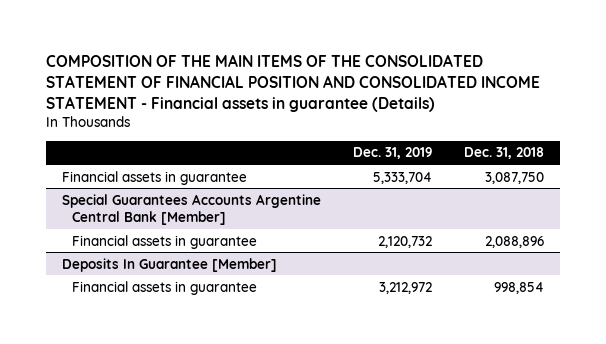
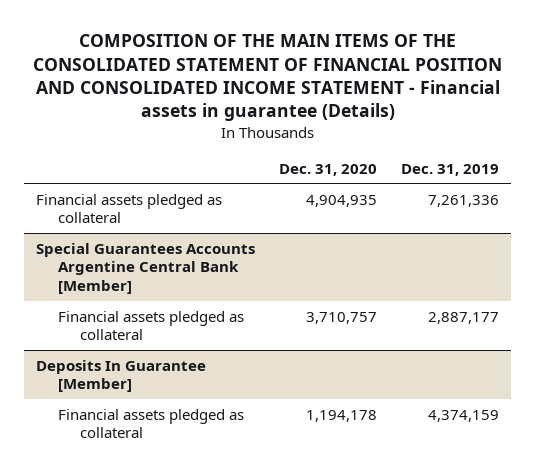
- | Dec. 31, 2019 | Dec. 31, 2018
+ | Dec. 31, 2020 | Dec. 31, 2019
- Financial assets in guarantee | 5,333,704 | 3,087,750
+ Financial assets pledged as collateral | 4,904,935 | 7,261,336
@ Special Guarantees Accounts Argentine Central Bank [Member]
- Financial assets in guarantee | 2,120,732 | 2,088,896
+ Financial assets pledged as collateral | 3,710,757 | 2,887,177
@ Deposits In Guarantee [Member]
- Financial assets in guarantee | 3,212,972 | 998,854
+ Financial assets pledged as collateral | 1,194,178 | 4,374,159

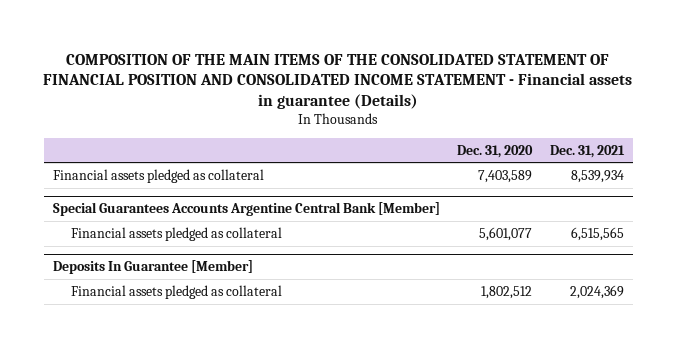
- | Dec. 31, 2020 | Dec. 31, 2019
+ | Dec. 31, 2020 | Dec. 31, 2021
- Financial assets pledged as collateral | 4,904,935 | 7,261,336
+ Financial assets pledged as collateral | 7,403,589 | 8,539,934
@ Special Guarantees Accounts Argentine Central Bank [Member]
- Financial assets pledged as collateral | 3,710,757 | 2,887,177
+ Financial assets pledged as collateral | 5,601,077 | 6,515,565
@ Deposits In Guarantee [Member]
- Financial assets pledged as collateral | 1,194,178 | 4,374,159
+ Financial assets pledged as collateral | 1,802,512 | 2,024,369

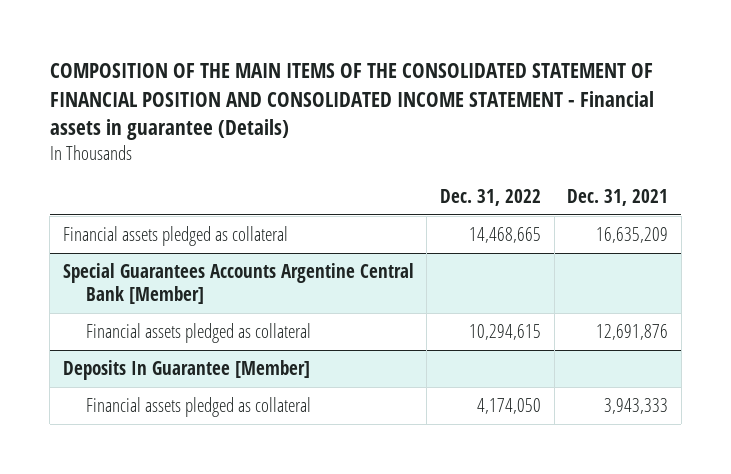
- | Dec. 31, 2020 | Dec. 31, 2021
+ | Dec. 31, 2022 | Dec. 31, 2021
- Financial assets pledged as collateral | 7,403,589 | 8,539,934
+ Financial assets pledged as collateral | 14,468,665 | 16,635,209
@ Special Guarantees Accounts Argentine Central Bank [Member]
- Financial assets pledged as collateral | 5,601,077 | 6,515,565
+ Financial assets pledged as collateral | 10,294,615 | 12,691,876
@ Deposits In Guarantee [Member]
- Financial assets pledged as collateral | 1,802,512 | 2,024,369
+ Financial assets pledged as collateral | 4,174,050 | 3,943,333

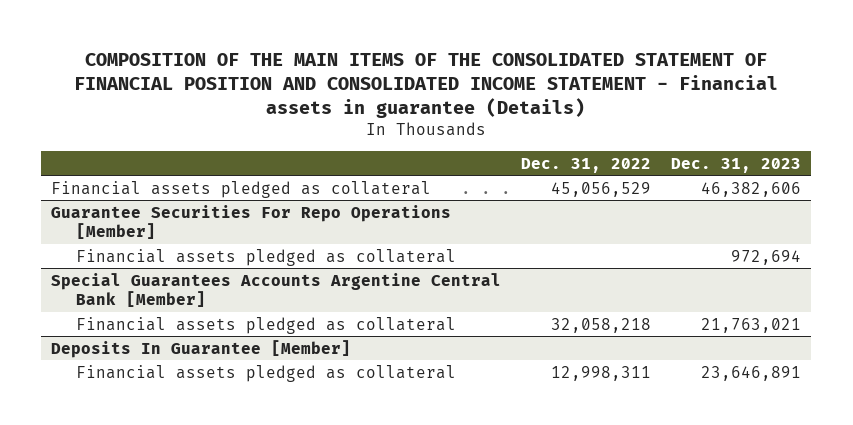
- | Dec. 31, 2022 | Dec. 31, 2021
+ | Dec. 31, 2022 | Dec. 31, 2023
- Financial assets pledged as collateral | 14,468,665 | 16,635,209
+ Financial assets pledged as collateral | 45,056,529 | 46,382,606
+ Guarantee Securities For Repo Operations [Member]
+ Financial assets pledged as collateral | | 972,694
@ Special Guarantees Accounts Argentine Central Bank [Member]
- Financial assets pledged as collateral | 10,294,615 | 12,691,876
+ Financial assets pledged as collateral | 32,058,218 | 21,763,021
@ Deposits In Guarantee [Member]
- Financial assets pledged as collateral | 4,174,050 | 3,943,333
+ Financial assets pledged as collateral | 12,998,311 | 23,646,891

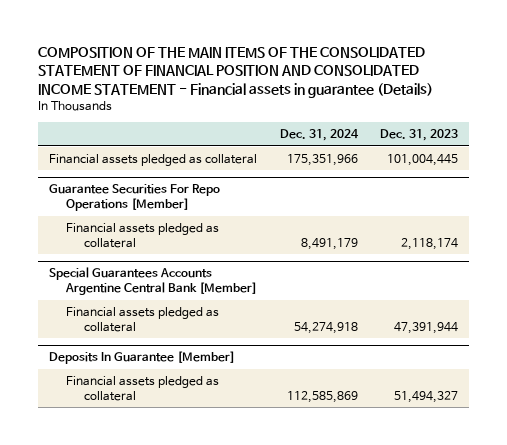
- | Dec. 31, 2022 | Dec. 31, 2023
+ | Dec. 31, 2024 | Dec. 31, 2023
- Financial assets pledged as collateral | 45,056,529 | 46,382,606
+ Financial assets pledged as collateral | 175,351,966 | 101,004,445
@ Guarantee Securities For Repo Operations [Member]
- Financial assets pledged as collateral | | 972,694
+ Financial assets pledged as collateral | 8,491,179 | 2,118,174
@ Special Guarantees Accounts Argentine Central Bank [Member]
- Financial assets pledged as collateral | 32,058,218 | 21,763,021
+ Financial assets pledged as collateral | 54,274,918 | 47,391,944
@ Deposits In Guarantee [Member]
- Financial assets pledged as collateral | 12,998,311 | 23,646,891
+ Financial assets pledged as collateral | 112,585,869 | 51,494,327

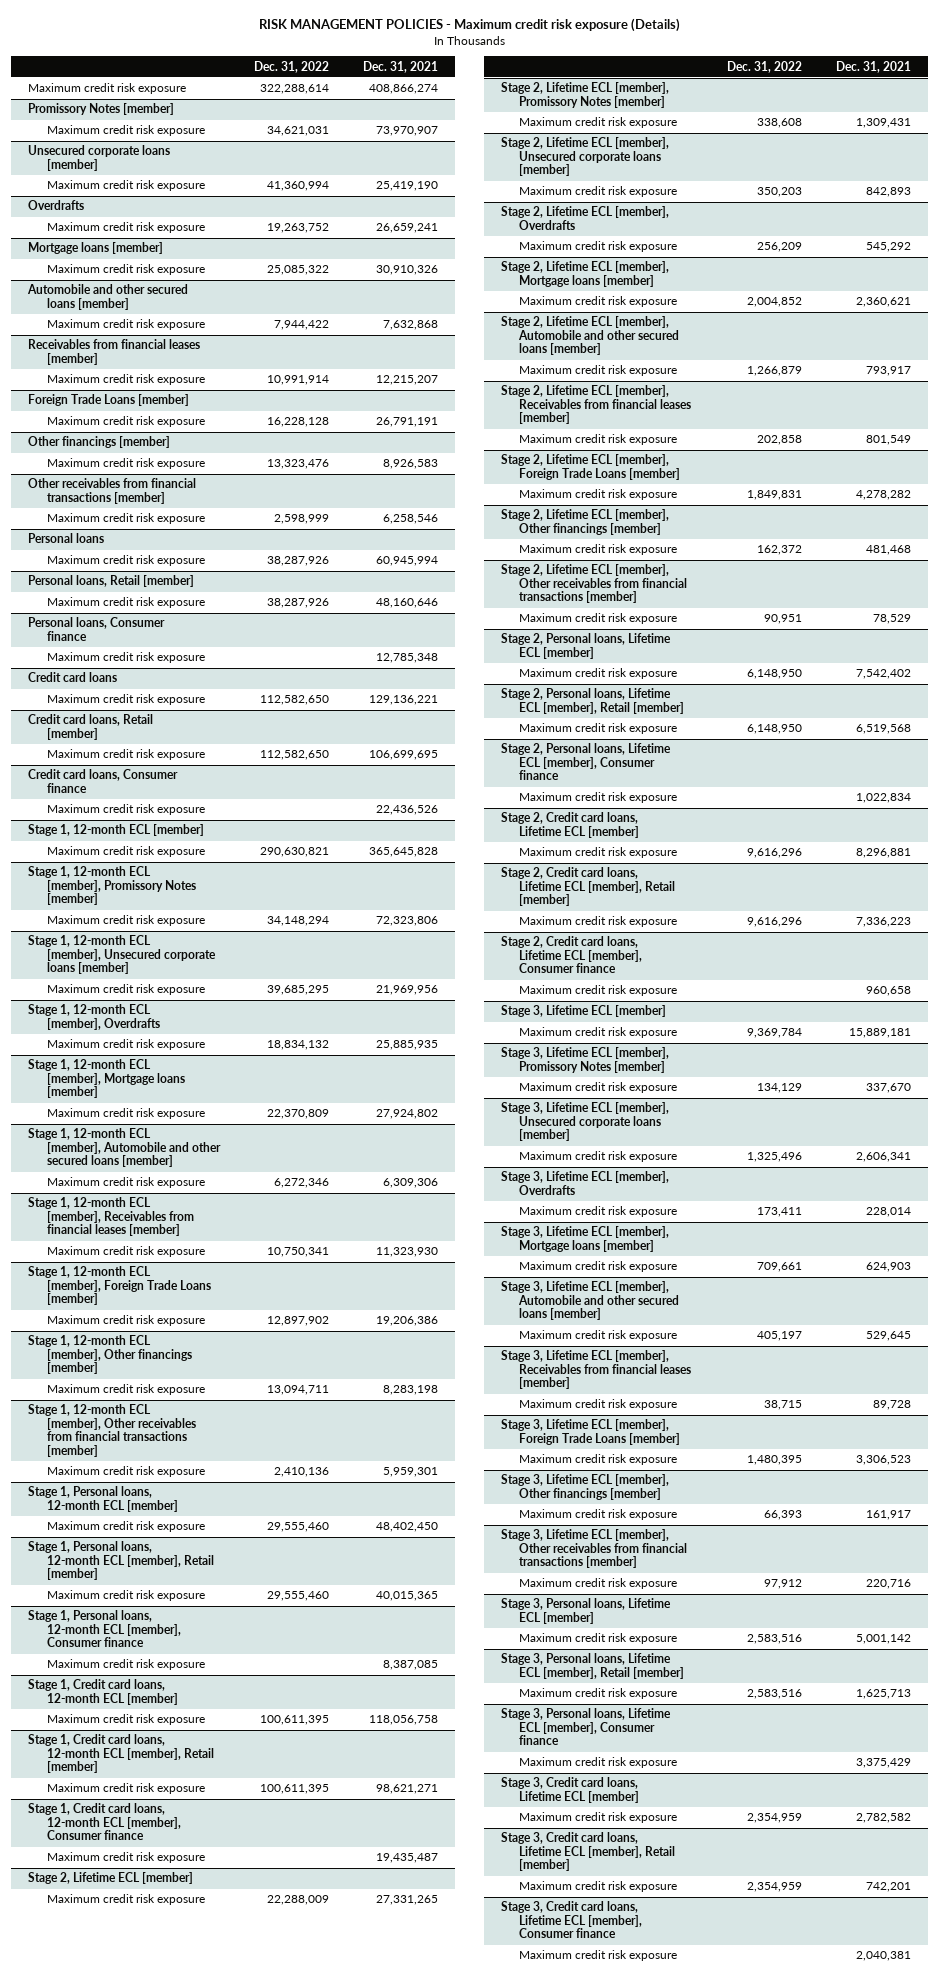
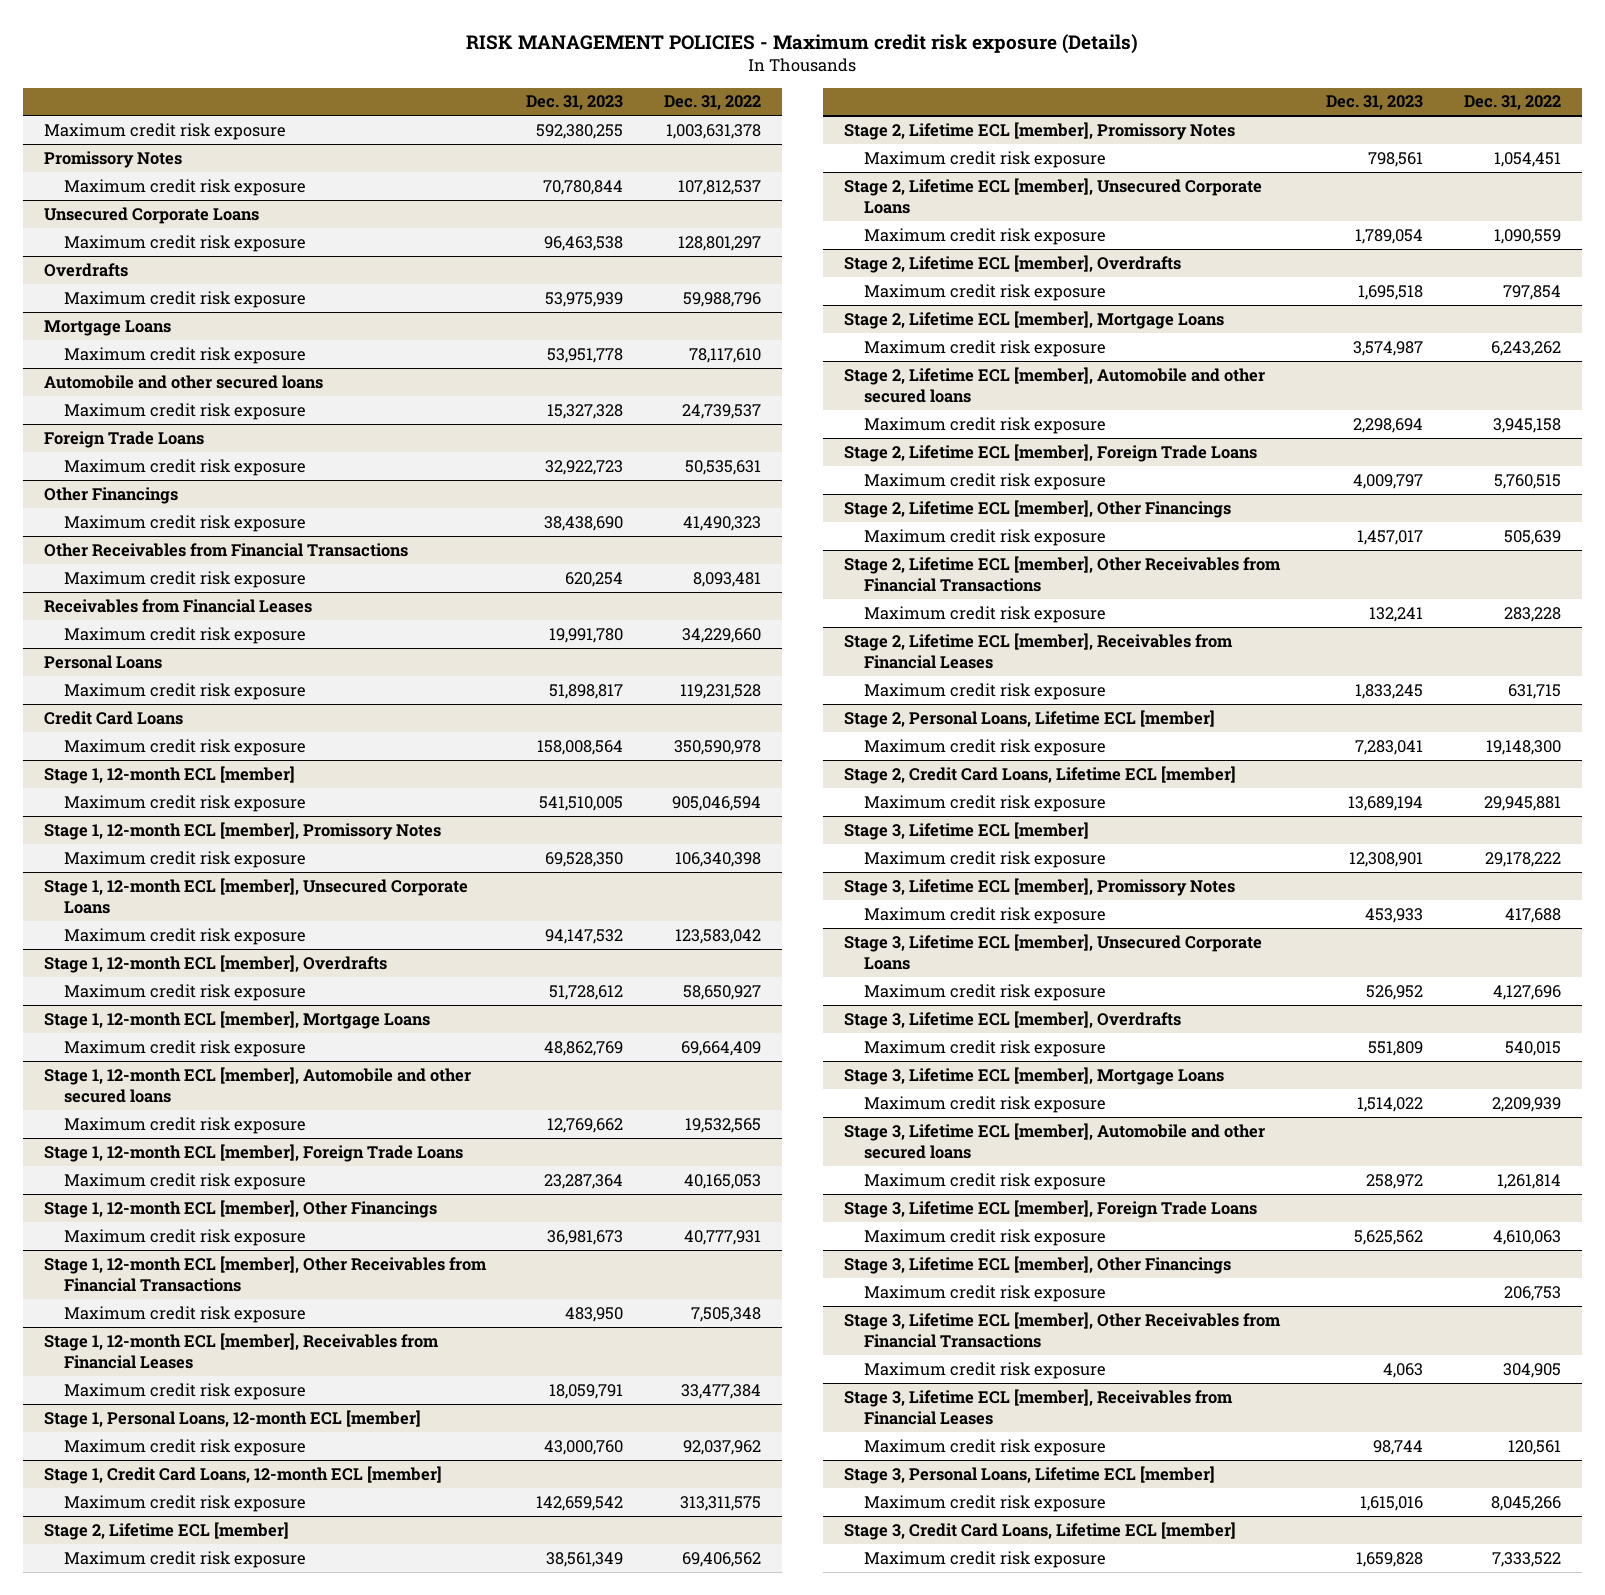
- | Dec. 31, 2022 | Dec. 31, 2021
+ | Dec. 31, 2023 | Dec. 31, 2022
- Maximum credit risk exposure | 322,288,614 | 408,866,274
- Promissory Notes [member]
- Maximum credit risk exposure | 34,621,031 | 73,970,907
- Unsecured corporate loans [member]
- Maximum credit risk exposure | 41,360,994 | 25,419,190
+ Maximum credit risk exposure | 592,380,255 | 1,003,631,378
+ Promissory Notes
+ Maximum credit risk exposure | 70,780,844 | 107,812,537
+ Unsecured Corporate Loans
+ Maximum credit risk exposure | 96,463,538 | 128,801,297
@ Overdrafts
- Maximum credit risk exposure | 19,263,752 | 26,659,241
- Mortgage loans [member]
- Maximum credit risk exposure | 25,085,322 | 30,910,326
- Automobile and other secured loans [member]
- Maximum credit risk exposure | 7,944,422 | 7,632,868
- Receivables from financial leases [member]
- Maximum credit risk exposure | 10,991,914 | 12,215,207
- Foreign Trade Loans [member]
- Maximum credit risk exposure | 16,228,128 | 26,791,191
- Other financings [member]
- Maximum credit risk exposure | 13,323,476 | 8,926,583
- Other receivables from financial transactions [member]
- Maximum credit risk exposure | 2,598,999 | 6,258,546
- Personal loans
- Maximum credit risk exposure | 38,287,926 | 60,945,994
- Personal loans, Retail [member]
- Maximum credit risk exposure | 38,287,926 | 48,160,646
- Personal loans, Consumer finance
- Maximum credit risk exposure | | 12,785,348
- Credit card loans
- Maximum credit risk exposure | 112,582,650 | 129,136,221
- Credit card loans, Retail [member]
- Maximum credit risk exposure | 112,582,650 | 106,699,695
- Credit card loans, Consumer finance
- Maximum credit risk exposure | | 22,436,526
@ Overdrafts
+ Maximum credit risk exposure | 53,975,939 | 59,988,796
+ Mortgage Loans
+ Maximum credit risk exposure | 53,951,778 | 78,117,610
+ Automobile and other secured loans
+ Maximum credit risk exposure | 15,327,328 | 24,739,537
+ Foreign Trade Loans
+ Maximum credit risk exposure | 32,922,723 | 50,535,631
+ Other Financings
+ Maximum credit risk exposure | 38,438,690 | 41,490,323
+ Other Receivables from Financial Transactions
+ Maximum credit risk exposure | 620,254 | 8,093,481
+ Receivables from Financial Leases
+ Maximum credit risk exposure | 19,991,780 | 34,229,660
+ Personal Loans
+ Maximum credit risk exposure | 51,898,817 | 119,231,528
+ Credit Card Loans
+ Maximum credit risk exposure | 158,008,564 | 350,590,978
@ Stage 1, 12-month ECL [member]
- Maximum credit risk exposure | 290,630,821 | 365,645,828
- Stage 1, 12-month ECL [member], Promissory Notes [member]
- Maximum credit risk exposure | 34,148,294 | 72,323,806
- Stage 1, 12-month ECL [member], Unsecured corporate loans [member]
- Maximum credit risk exposure | 39,685,295 | 21,969,956
@ Stage 1, 12-month ECL [member]
+ Maximum credit risk exposure | 541,510,005 | 905,046,594
+ Stage 1, 12-month ECL [member], Promissory Notes
+ Maximum credit risk exposure | 69,528,350 | 106,340,398
+ Stage 1, 12-month ECL [member], Unsecured Corporate Loans
+ Maximum credit risk exposure | 94,147,532 | 123,583,042
@ Stage 1, 12-month ECL [member], Overdrafts
- Maximum credit risk exposure | 18,834,132 | 25,885,935
- Stage 1, 12-month ECL [member], Mortgage loans [member]
- Maximum credit risk exposure | 22,370,809 | 27,924,802
- Stage 1, 12-month ECL [member], Automobile and other secured loans [member]
- Maximum credit risk exposure | 6,272,346 | 6,309,306
- Stage 1, 12-month ECL [member], Receivables from financial leases [member]
- Maximum credit risk exposure | 10,750,341 | 11,323,930
- Stage 1, 12-month ECL [member], Foreign Trade Loans [member]
- Maximum credit risk exposure | 12,897,902 | 19,206,386
- Stage 1, 12-month ECL [member], Other financings [member]
- Maximum credit risk exposure | 13,094,711 | 8,283,198
- Stage 1, 12-month ECL [member], Other receivables from financial transactions [member]
- Maximum credit risk exposure | 2,410,136 | 5,959,301
- Stage 1, Personal loans, 12-month ECL [member]
- Maximum credit risk exposure | 29,555,460 | 48,402,450
- Stage 1, Personal loans, 12-month ECL [member], Retail [member]
- Maximum credit risk exposure | 29,555,460 | 40,015,365
- Stage 1, Personal loans, 12-month ECL [member], Consumer finance
- Maximum credit risk exposure | | 8,387,085
- Stage 1, Credit card loans, 12-month ECL [member]
- Maximum credit risk exposure | 100,611,395 | 118,056,758
- Stage 1, Credit card loans, 12-month ECL [member], Retail [member]
- Maximum credit risk exposure | 100,611,395 | 98,621,271
- Stage 1, Credit card loans, 12-month ECL [member], Consumer finance
- Maximum credit risk exposure | | 19,435,487
@ Stage 1, 12-month ECL [member], Overdrafts
+ Maximum credit risk exposure | 51,728,612 | 58,650,927
+ Stage 1, 12-month ECL [member], Mortgage Loans
+ Maximum credit risk exposure | 48,862,769 | 69,664,409
+ Stage 1, 12-month ECL [member], Automobile and other secured loans
+ Maximum credit risk exposure | 12,769,662 | 19,532,565
+ Stage 1, 12-month ECL [member], Foreign Trade Loans
+ Maximum credit risk exposure | 23,287,364 | 40,165,053
+ Stage 1, 12-month ECL [member], Other Financings
+ Maximum credit risk exposure | 36,981,673 | 40,777,931
+ Stage 1, 12-month ECL [member], Other Receivables from Financial Transactions
+ Maximum credit risk exposure | 483,950 | 7,505,348
+ Stage 1, 12-month ECL [member], Receivables from Financial Leases
+ Maximum credit risk exposure | 18,059,791 | 33,477,384
+ Stage 1, Personal Loans, 12-month ECL [member]
+ Maximum credit risk exposure | 43,000,760 | 92,037,962
+ Stage 1, Credit Card Loans, 12-month ECL [member]
+ Maximum credit risk exposure | 142,659,542 | 313,311,575
@ Stage 2, Lifetime ECL [member]
- Maximum credit risk exposure | 22,288,009 | 27,331,265
- Stage 2, Lifetime ECL [member], Promissory Notes [member]
- Maximum credit risk exposure | 338,608 | 1,309,431
- Stage 2, Lifetime ECL [member], Unsecured corporate loans [member]
- Maximum credit risk exposure | 350,203 | 842,893
@ Stage 2, Lifetime ECL [member]
+ Maximum credit risk exposure | 38,561,349 | 69,406,562
+ Stage 2, Lifetime ECL [member], Promissory Notes
+ Maximum credit risk exposure | 798,561 | 1,054,451
+ Stage 2, Lifetime ECL [member], Unsecured Corporate Loans
+ Maximum credit risk exposure | 1,789,054 | 1,090,559
@ Stage 2, Lifetime ECL [member], Overdrafts
- Maximum credit risk exposure | 256,209 | 545,292
- Stage 2, Lifetime ECL [member], Mortgage loans [member]
- Maximum credit risk exposure | 2,004,852 | 2,360,621
- Stage 2, Lifetime ECL [member], Automobile and other secured loans [member]
- Maximum credit risk exposure | 1,266,879 | 793,917
- Stage 2, Lifetime ECL [member], Receivables from financial leases [member]
- Maximum credit risk exposure | 202,858 | 801,549
- Stage 2, Lifetime ECL [member], Foreign Trade Loans [member]
- Maximum credit risk exposure | 1,849,831 | 4,278,282
- Stage 2, Lifetime ECL [member], Other financings [member]
- Maximum credit risk exposure | 162,372 | 481,468
- Stage 2, Lifetime ECL [member], Other receivables from financial transactions [member]
- Maximum credit risk exposure | 90,951 | 78,529
- Stage 2, Personal loans, Lifetime ECL [member]
- Maximum credit risk exposure | 6,148,950 | 7,542,402
- Stage 2, Personal loans, Lifetime ECL [member], Retail [member]
- Maximum credit risk exposure | 6,148,950 | 6,519,568
- Stage 2, Personal loans, Lifetime ECL [member], Consumer finance
- Maximum credit risk exposure | | 1,022,834
- Stage 2, Credit card loans, Lifetime ECL [member]
- Maximum credit risk exposure | 9,616,296 | 8,296,881
- Stage 2, Credit card loans, Lifetime ECL [member], Retail [member]
- Maximum credit risk exposure | 9,616,296 | 7,336,223
- Stage 2, Credit card loans, Lifetime ECL [member], Consumer finance
- Maximum credit risk exposure | | 960,658
@ Stage 2, Lifetime ECL [member], Overdrafts
+ Maximum credit risk exposure | 1,695,518 | 797,854
+ Stage 2, Lifetime ECL [member], Mortgage Loans
+ Maximum credit risk exposure | 3,574,987 | 6,243,262
+ Stage 2, Lifetime ECL [member], Automobile and other secured loans
+ Maximum credit risk exposure | 2,298,694 | 3,945,158
+ Stage 2, Lifetime ECL [member], Foreign Trade Loans
+ Maximum credit risk exposure | 4,009,797 | 5,760,515
+ Stage 2, Lifetime ECL [member], Other Financings
+ Maximum credit risk exposure | 1,457,017 | 505,639
+ Stage 2, Lifetime ECL [member], Other Receivables from Financial Transactions
+ Maximum credit risk exposure | 132,241 | 283,228
+ Stage 2, Lifetime ECL [member], Receivables from Financial Leases
+ Maximum credit risk exposure | 1,833,245 | 631,715
+ Stage 2, Personal Loans, Lifetime ECL [member]
+ Maximum credit risk exposure | 7,283,041 | 19,148,300
+ Stage 2, Credit Card Loans, Lifetime ECL [member]
+ Maximum credit risk exposure | 13,689,194 | 29,945,881
@ Stage 3, Lifetime ECL [member]
- Maximum credit risk exposure | 9,369,784 | 15,889,181
- Stage 3, Lifetime ECL [member], Promissory Notes [member]
- Maximum credit risk exposure | 134,129 | 337,670
- Stage 3, Lifetime ECL [member], Unsecured corporate loans [member]
- Maximum credit risk exposure | 1,325,496 | 2,606,341
@ Stage 3, Lifetime ECL [member]
+ Maximum credit risk exposure | 12,308,901 | 29,178,222
+ Stage 3, Lifetime ECL [member], Promissory Notes
+ Maximum credit risk exposure | 453,933 | 417,688
+ Stage 3, Lifetime ECL [member], Unsecured Corporate Loans
+ Maximum credit risk exposure | 526,952 | 4,127,696
@ Stage 3, Lifetime ECL [member], Overdrafts
- Maximum credit risk exposure | 173,411 | 228,014
- Stage 3, Lifetime ECL [member], Mortgage loans [member]
- Maximum credit risk exposure | 709,661 | 624,903
- Stage 3, Lifetime ECL [member], Automobile and other secured loans [member]
- Maximum credit risk exposure | 405,197 | 529,645
- Stage 3, Lifetime ECL [member], Receivables from financial leases [member]
- Maximum credit risk exposure | 38,715 | 89,728
- Stage 3, Lifetime ECL [member], Foreign Trade Loans [member]
- Maximum credit risk exposure | 1,480,395 | 3,306,523
- Stage 3, Lifetime ECL [member], Other financings [member]
- Maximum credit risk exposure | 66,393 | 161,917
- Stage 3, Lifetime ECL [member], Other receivables from financial transactions [member]
- Maximum credit risk exposure | 97,912 | 220,716
- Stage 3, Personal loans, Lifetime ECL [member]
- Maximum credit risk exposure | 2,583,516 | 5,001,142
- Stage 3, Personal loans, Lifetime ECL [member], Retail [member]
- Maximum credit risk exposure | 2,583,516 | 1,625,713
- Stage 3, Personal loans, Lifetime ECL [member], Consumer finance
- Maximum credit risk exposure | | 3,375,429
- Stage 3, Credit card loans, Lifetime ECL [member]
- Maximum credit risk exposure | 2,354,959 | 2,782,582
- Stage 3, Credit card loans, Lifetime ECL [member], Retail [member]
- Maximum credit risk exposure | 2,354,959 | 742,201
- Stage 3, Credit card loans, Lifetime ECL [member], Consumer finance
- Maximum credit risk exposure | | 2,040,381
@ Stage 3, Lifetime ECL [member], Overdrafts
+ Maximum credit risk exposure | 551,809 | 540,015
+ Stage 3, Lifetime ECL [member], Mortgage Loans
+ Maximum credit risk exposure | 1,514,022 | 2,209,939
+ Stage 3, Lifetime ECL [member], Automobile and other secured loans
+ Maximum credit risk exposure | 258,972 | 1,261,814
+ Stage 3, Lifetime ECL [member], Foreign Trade Loans
+ Maximum credit risk exposure | 5,625,562 | 4,610,063
+ Stage 3, Lifetime ECL [member], Other Financings
+ Maximum credit risk exposure | | 206,753
+ Stage 3, Lifetime ECL [member], Other Receivables from Financial Transactions
+ Maximum credit risk exposure | 4,063 | 304,905
+ Stage 3, Lifetime ECL [member], Receivables from Financial Leases
+ Maximum credit risk exposure | 98,744 | 120,561
+ Stage 3, Personal Loans, Lifetime ECL [member]
+ Maximum credit risk exposure | 1,615,016 | 8,045,266
+ Stage 3, Credit Card Loans, Lifetime ECL [member]
+ Maximum credit risk exposure | 1,659,828 | 7,333,522

